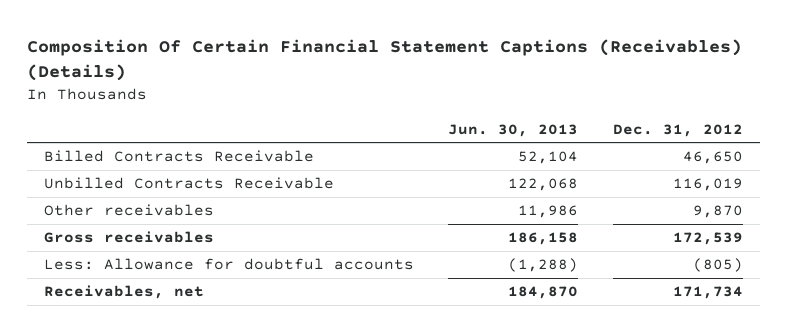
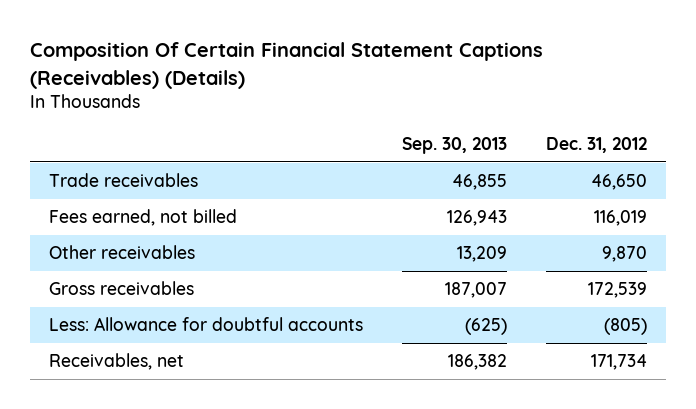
- | Jun. 30, 2013 | Dec. 31, 2012
+ | Sep. 30, 2013 | Dec. 31, 2012
- Billed Contracts Receivable | 52,104 | 46,650
- Unbilled Contracts Receivable | 122,068 | 116,019
+ Trade receivables | 46,855 | 46,650
+ Fees earned, not billed | 126,943 | 116,019

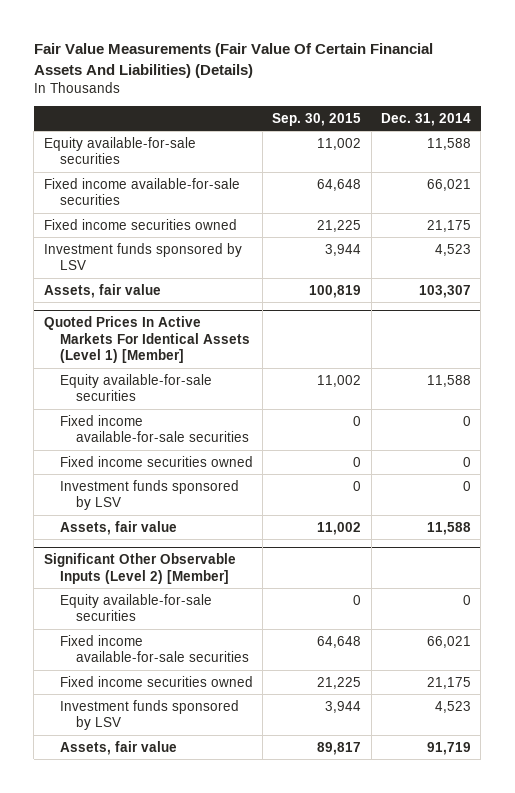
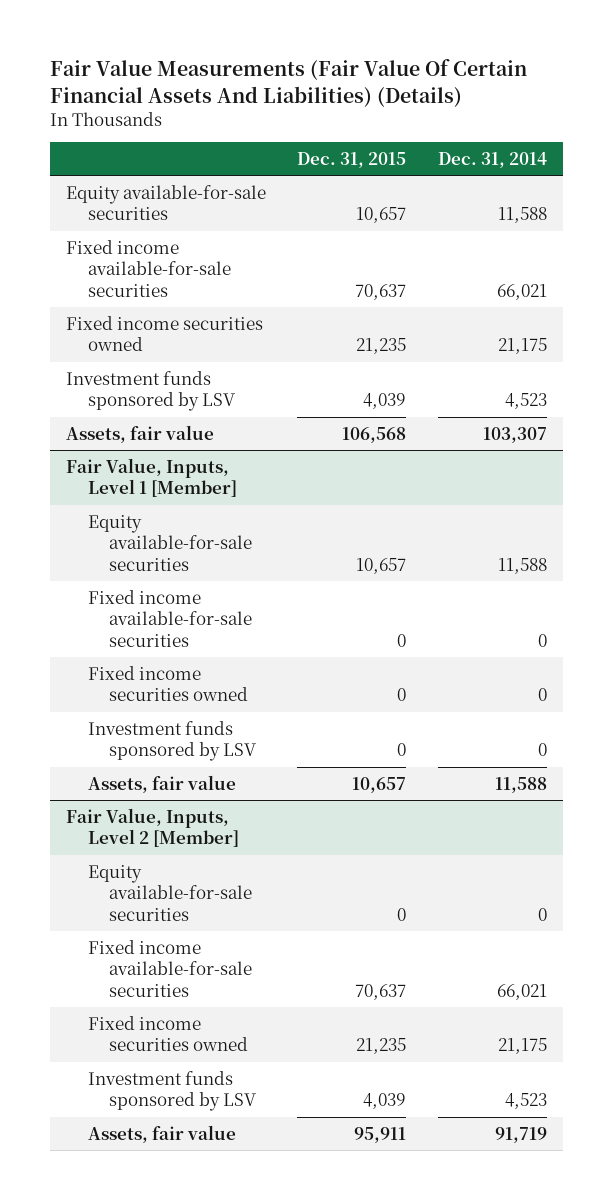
- | Sep. 30, 2015 | Dec. 31, 2014
+ | Dec. 31, 2015 | Dec. 31, 2014
- Quoted Prices In Active Markets For Identical Assets (Level 1) [Member]
+ Fair Value, Inputs, Level 1 [Member]
- Significant Other Observable Inputs (Level 2) [Member]
+ Fair Value, Inputs, Level 2 [Member]

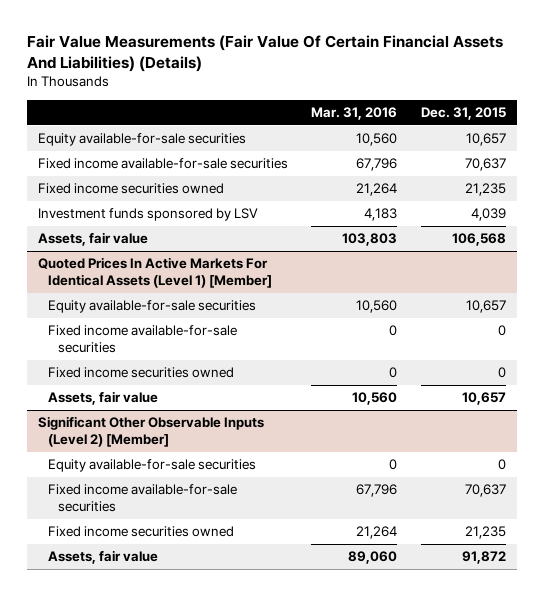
- | Dec. 31, 2015 | Dec. 31, 2014
+ | Mar. 31, 2016 | Dec. 31, 2015
- Fair Value, Inputs, Level 1 [Member]
+ Quoted Prices In Active Markets For Identical Assets (Level 1) [Member]
- Investment funds sponsored by LSV | 0 | 0
- Fair Value, Inputs, Level 2 [Member]
+ Significant Other Observable Inputs (Level 2) [Member]
- Investment funds sponsored by LSV | 4,039 | 4,523
- Assets, fair value | 95,911 | 91,719
+ Assets, fair value | 89,060 | 91,872

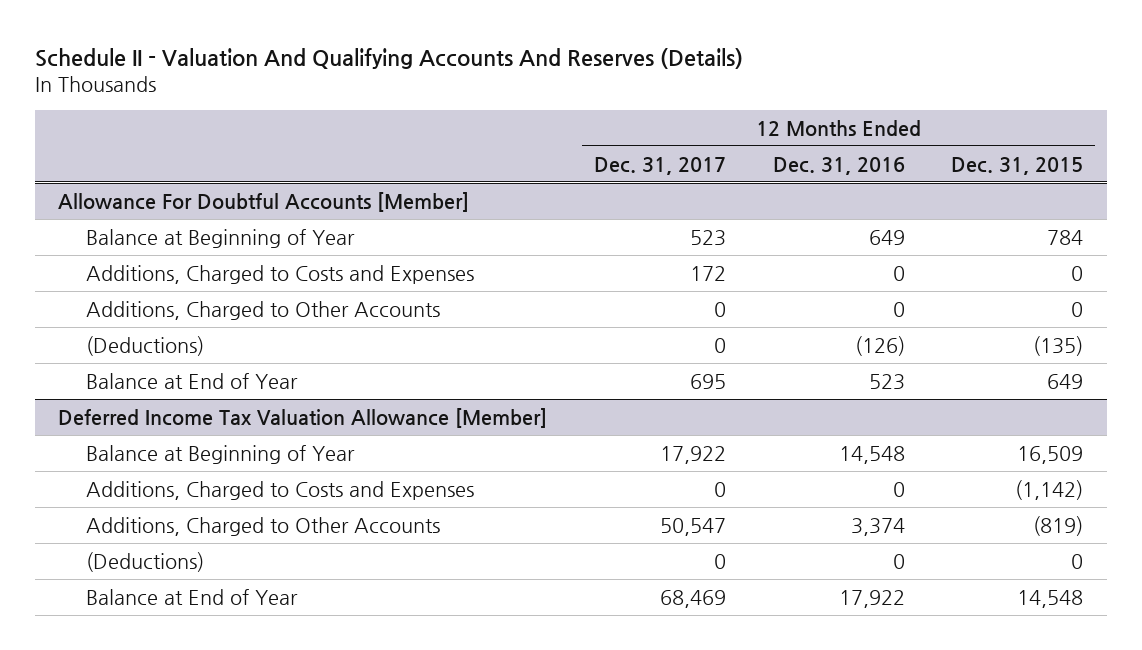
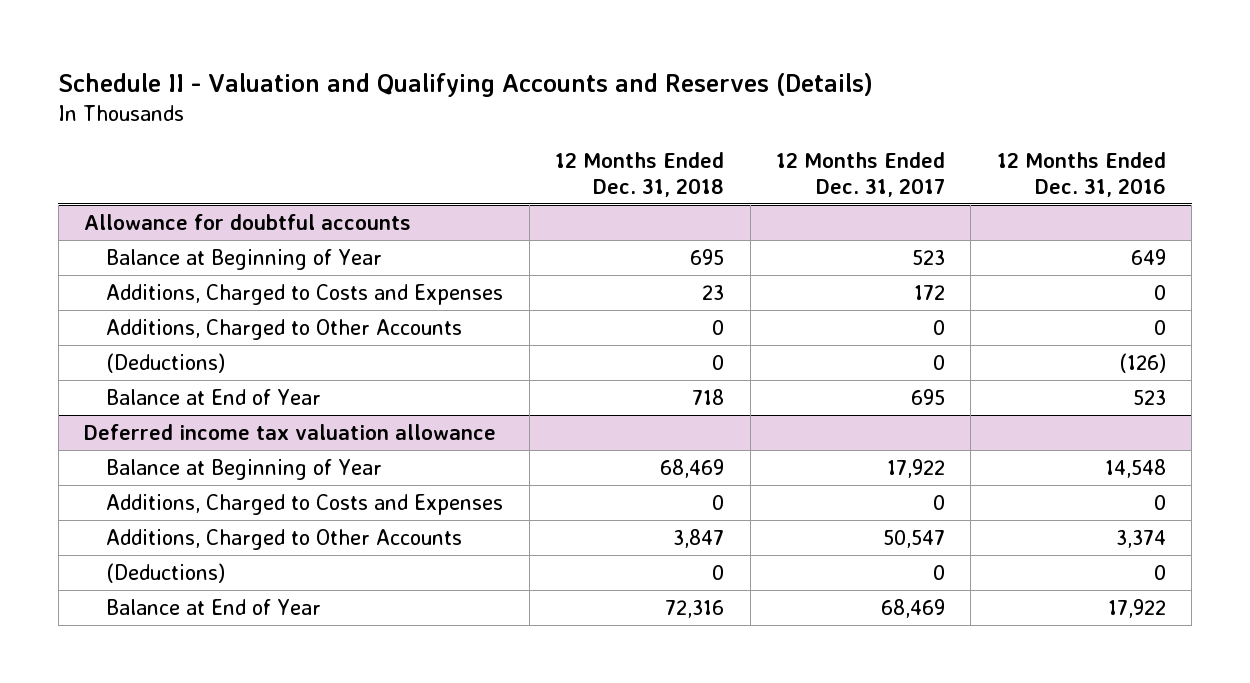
- Schedule II - Valuation And Qualifying Accounts And Reserves (Details)
+ Schedule II - Valuation and Qualifying Accounts and Reserves (Details)
- | 12 Months Ended Dec. 31, 2017 | 12 Months Ended Dec. 31, 2016 | 12 Months Ended Dec. 31, 2015
+ | 12 Months Ended Dec. 31, 2018 | 12 Months Ended Dec. 31, 2017 | 12 Months Ended Dec. 31, 2016
- Allowance For Doubtful Accounts [Member]
+ Allowance for doubtful accounts
- Deferred Income Tax Valuation Allowance [Member]
+ Deferred income tax valuation allowance

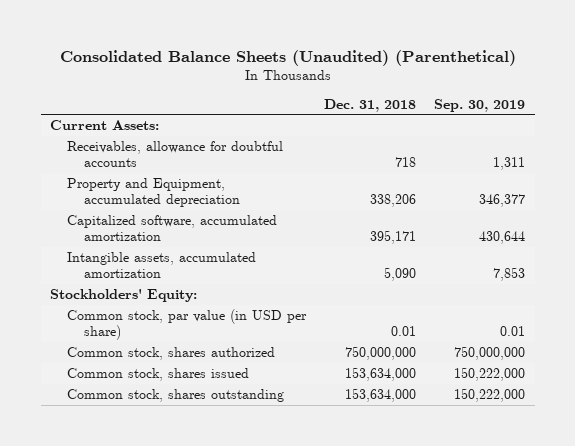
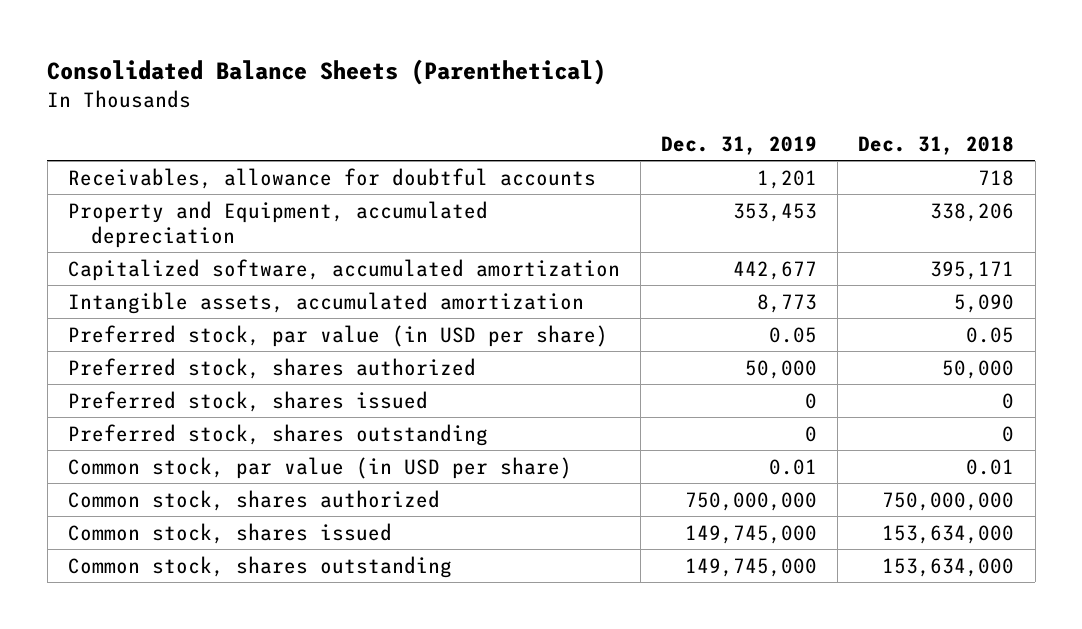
- Consolidated Balance Sheets (Unaudited) (Parenthetical)
+ Consolidated Balance Sheets (Parenthetical)
- | Dec. 31, 2018 | Sep. 30, 2019
+ | Dec. 31, 2019 | Dec. 31, 2018
- Current Assets:
- Stockholders' Equity:
+ Preferred stock, par value (in USD per share) | 0.05 | 0.05
+ Preferred stock, shares authorized | 50,000 | 50,000
+ Preferred stock, shares issued | 0 | 0
+ Preferred stock, shares outstanding | 0 | 0

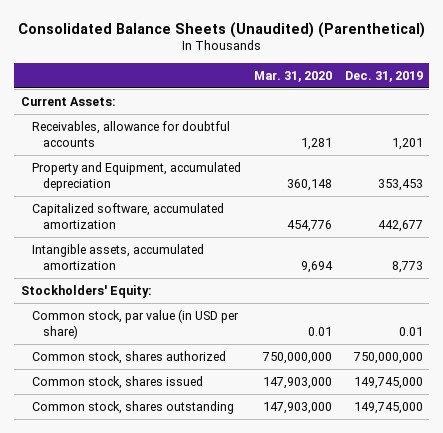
- Consolidated Balance Sheets (Parenthetical)
+ Consolidated Balance Sheets (Unaudited) (Parenthetical)
- | Dec. 31, 2019 | Dec. 31, 2018
+ | Mar. 31, 2020 | Dec. 31, 2019
+ Current Assets:
- Preferred stock, par value (in USD per share) | 0.05 | 0.05
- Preferred stock, shares authorized | 50,000 | 50,000
- Preferred stock, shares issued | 0 | 0
- Preferred stock, shares outstanding | 0 | 0
+ Stockholders' Equity:

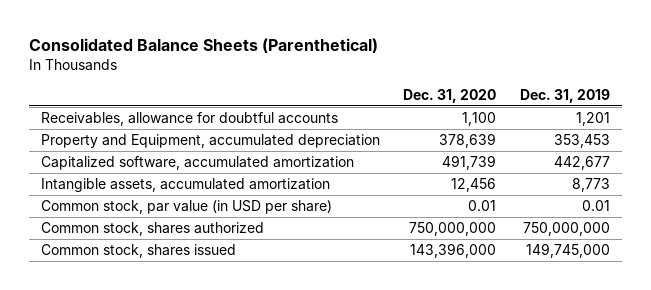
- Consolidated Balance Sheets (Unaudited) (Parenthetical)
+ Consolidated Balance Sheets (Parenthetical)
- | Mar. 31, 2020 | Dec. 31, 2019
+ | Dec. 31, 2020 | Dec. 31, 2019
- Current Assets:
- Stockholders' Equity:
- Common stock, shares outstanding | 147,903,000 | 149,745,000

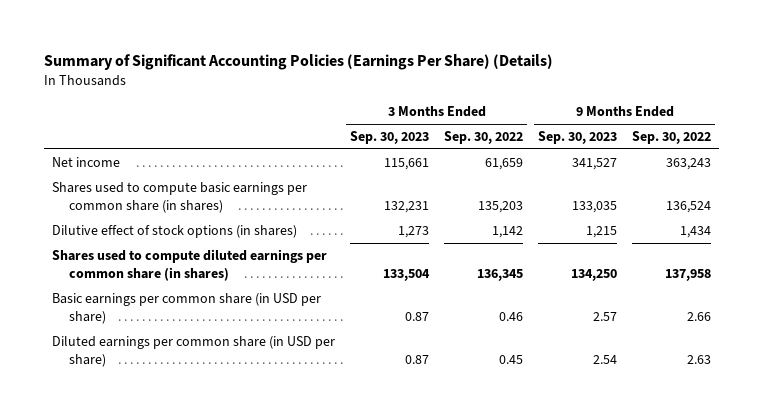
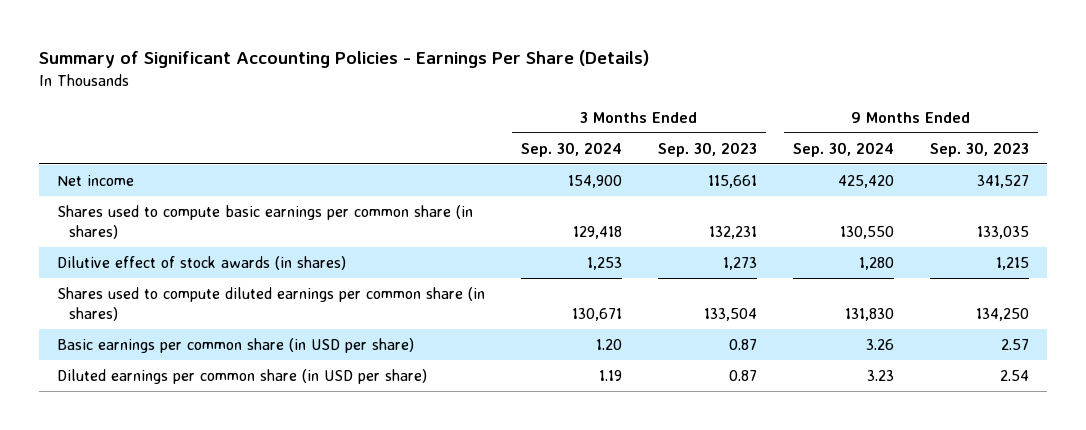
- Summary of Significant Accounting Policies (Earnings Per Share) (Details)
+ Summary of Significant Accounting Policies - Earnings Per Share (Details)
- | 3 Months Ended Sep. 30, 2023 | 3 Months Ended Sep. 30, 2022 | 9 Months Ended Sep. 30, 2023 | 9 Months Ended Sep. 30, 2022
+ | 3 Months Ended Sep. 30, 2024 | 3 Months Ended Sep. 30, 2023 | 9 Months Ended Sep. 30, 2024 | 9 Months Ended Sep. 30, 2023
- Dilutive effect of stock options (in shares) | 1,273 | 1,142 | 1,215 | 1,434
+ Dilutive effect of stock awards (in shares) | 1,253 | 1,273 | 1,280 | 1,215

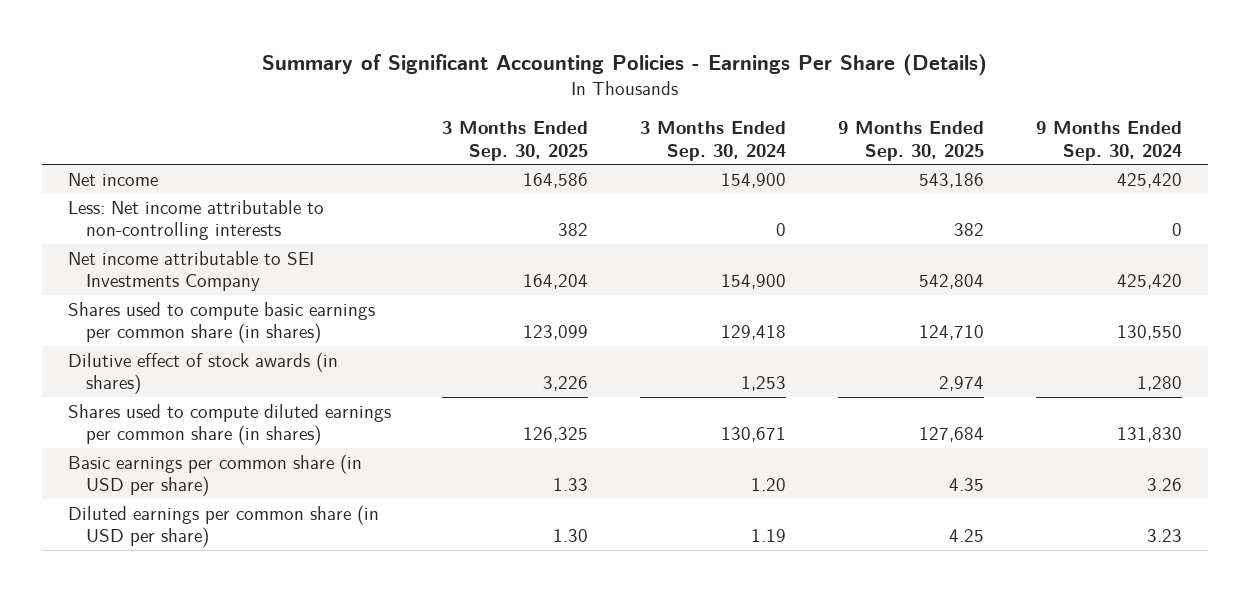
- | 3 Months Ended Sep. 30, 2024 | 3 Months Ended Sep. 30, 2023 | 9 Months Ended Sep. 30, 2024 | 9 Months Ended Sep. 30, 2023
+ | 3 Months Ended Sep. 30, 2025 | 3 Months Ended Sep. 30, 2024 | 9 Months Ended Sep. 30, 2025 | 9 Months Ended Sep. 30, 2024
+ Less: Net income attributable to non-controlling interests | 382 | 0 | 382 | 0
+ Net income attributable to SEI Investments Company | 164,204 | 154,900 | 542,804 | 425,420

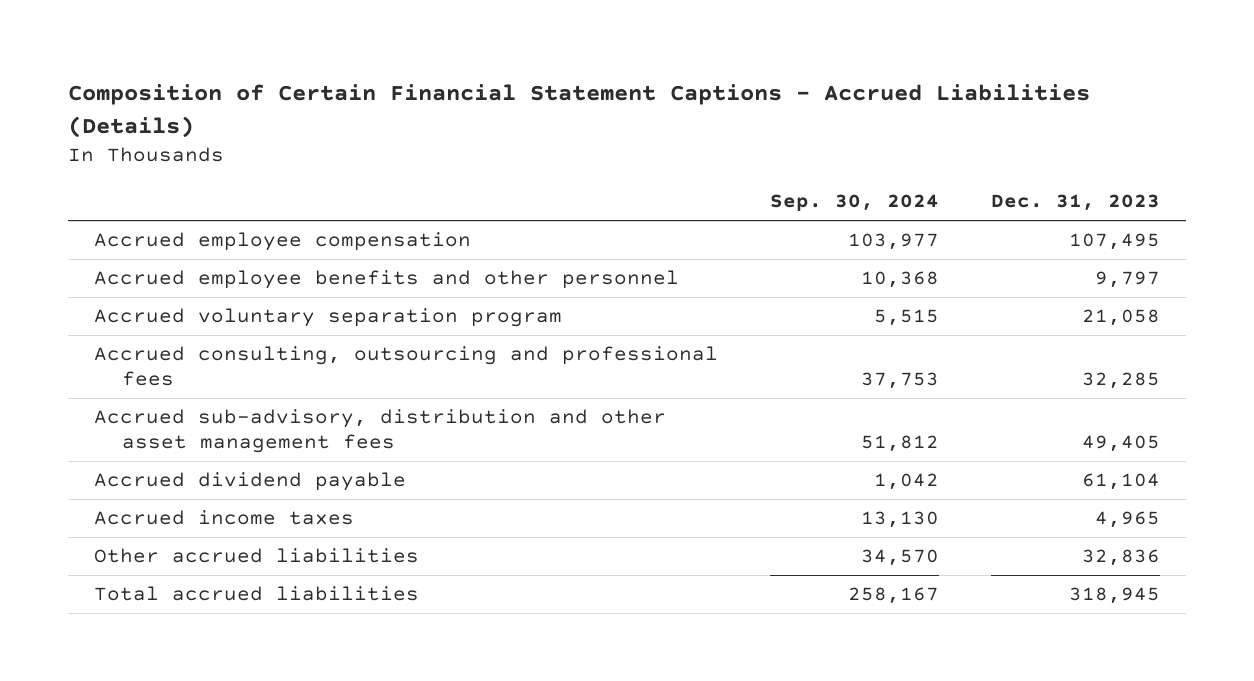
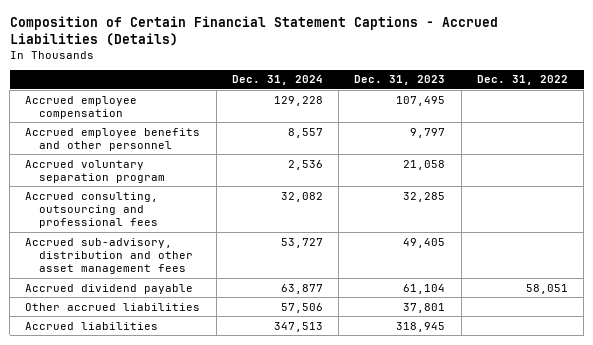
- | Sep. 30, 2024 | Dec. 31, 2023
+ | Dec. 31, 2024 | Dec. 31, 2023 | Dec. 31, 2022
- Accrued income taxes | 13,130 | 4,965
- Other accrued liabilities | 34,570 | 32,836
- Total accrued liabilities | 258,167 | 318,945
+ Other accrued liabilities | 57,506 | 37,801 |
+ Accrued liabilities | 347,513 | 318,945 |

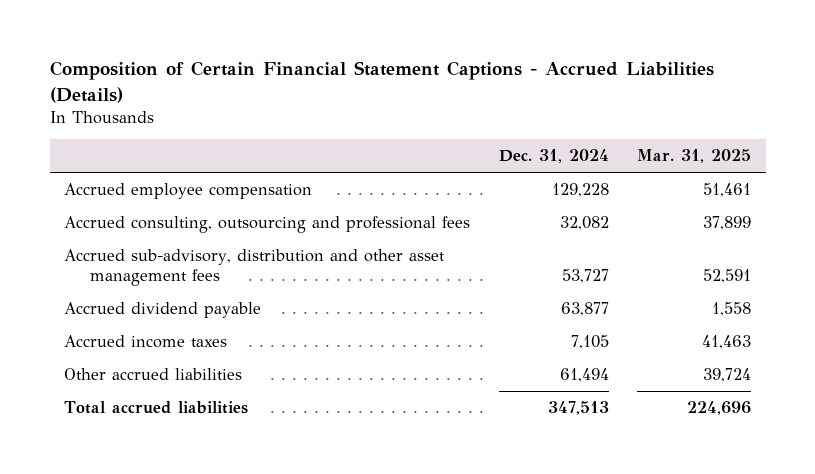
- | Dec. 31, 2024 | Dec. 31, 2023 | Dec. 31, 2022
+ | Dec. 31, 2024 | Mar. 31, 2025
- Accrued employee benefits and other personnel | 8,557 | 9,797 |
- Accrued voluntary separation program | 2,536 | 21,058 |
- Other accrued liabilities | 57,506 | 37,801 |
- Accrued liabilities | 347,513 | 318,945 |
+ Accrued income taxes | 7,105 | 41,463
+ Other accrued liabilities | 61,494 | 39,724
+ Total accrued liabilities | 347,513 | 224,696

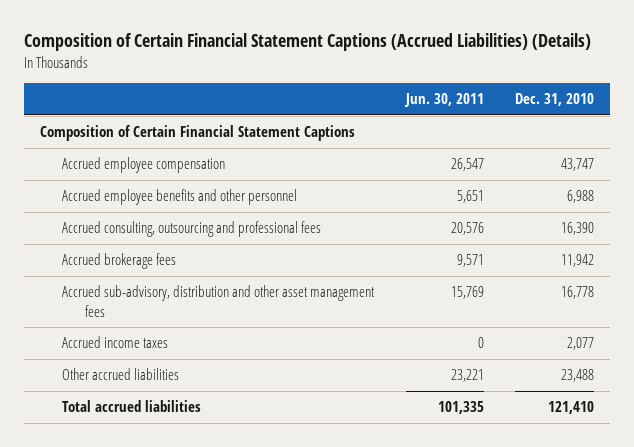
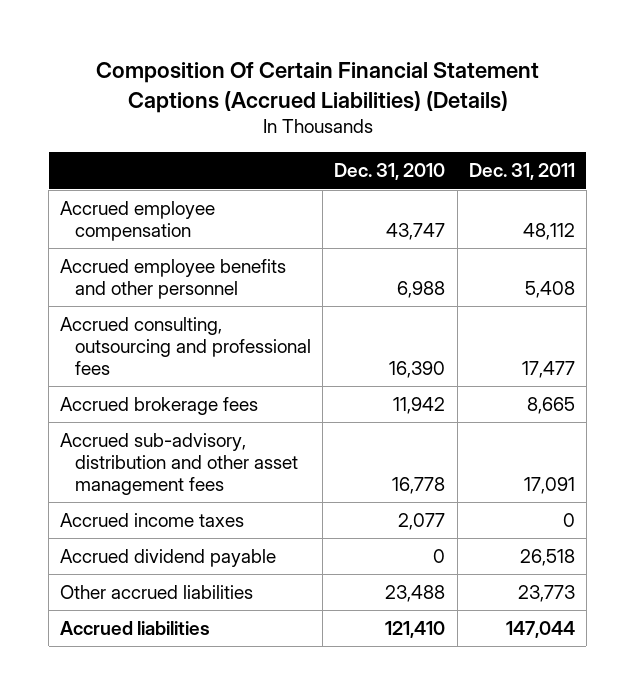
- Composition of Certain Financial Statement Captions (Accrued Liabilities) (Details)
+ Composition Of Certain Financial Statement Captions (Accrued Liabilities) (Details)
- | Jun. 30, 2011 | Dec. 31, 2010
+ | Dec. 31, 2010 | Dec. 31, 2011
- Composition of Certain Financial Statement Captions
+ Accrued dividend payable | 0 | 26,518
- Total accrued liabilities | 101,335 | 121,410
+ Accrued liabilities | 121,410 | 147,044

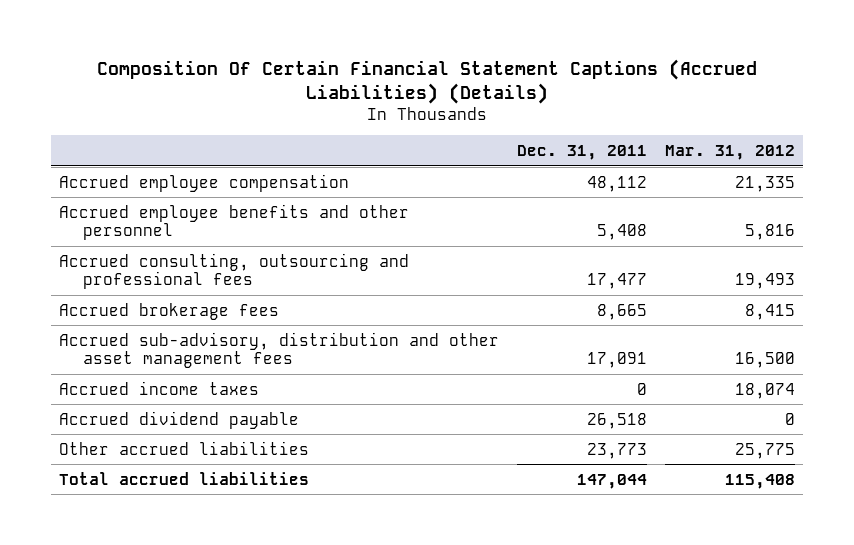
- | Dec. 31, 2010 | Dec. 31, 2011
+ | Dec. 31, 2011 | Mar. 31, 2012
- Accrued liabilities | 121,410 | 147,044
+ Total accrued liabilities | 147,044 | 115,408

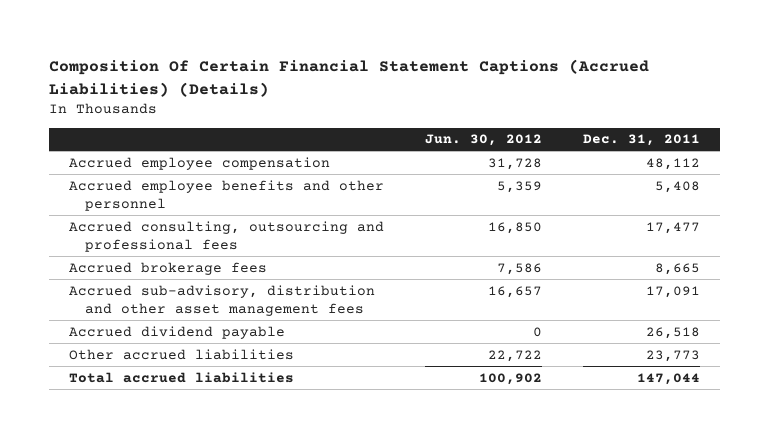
- | Dec. 31, 2011 | Mar. 31, 2012
+ | Jun. 30, 2012 | Dec. 31, 2011
- Accrued income taxes | 0 | 18,074

